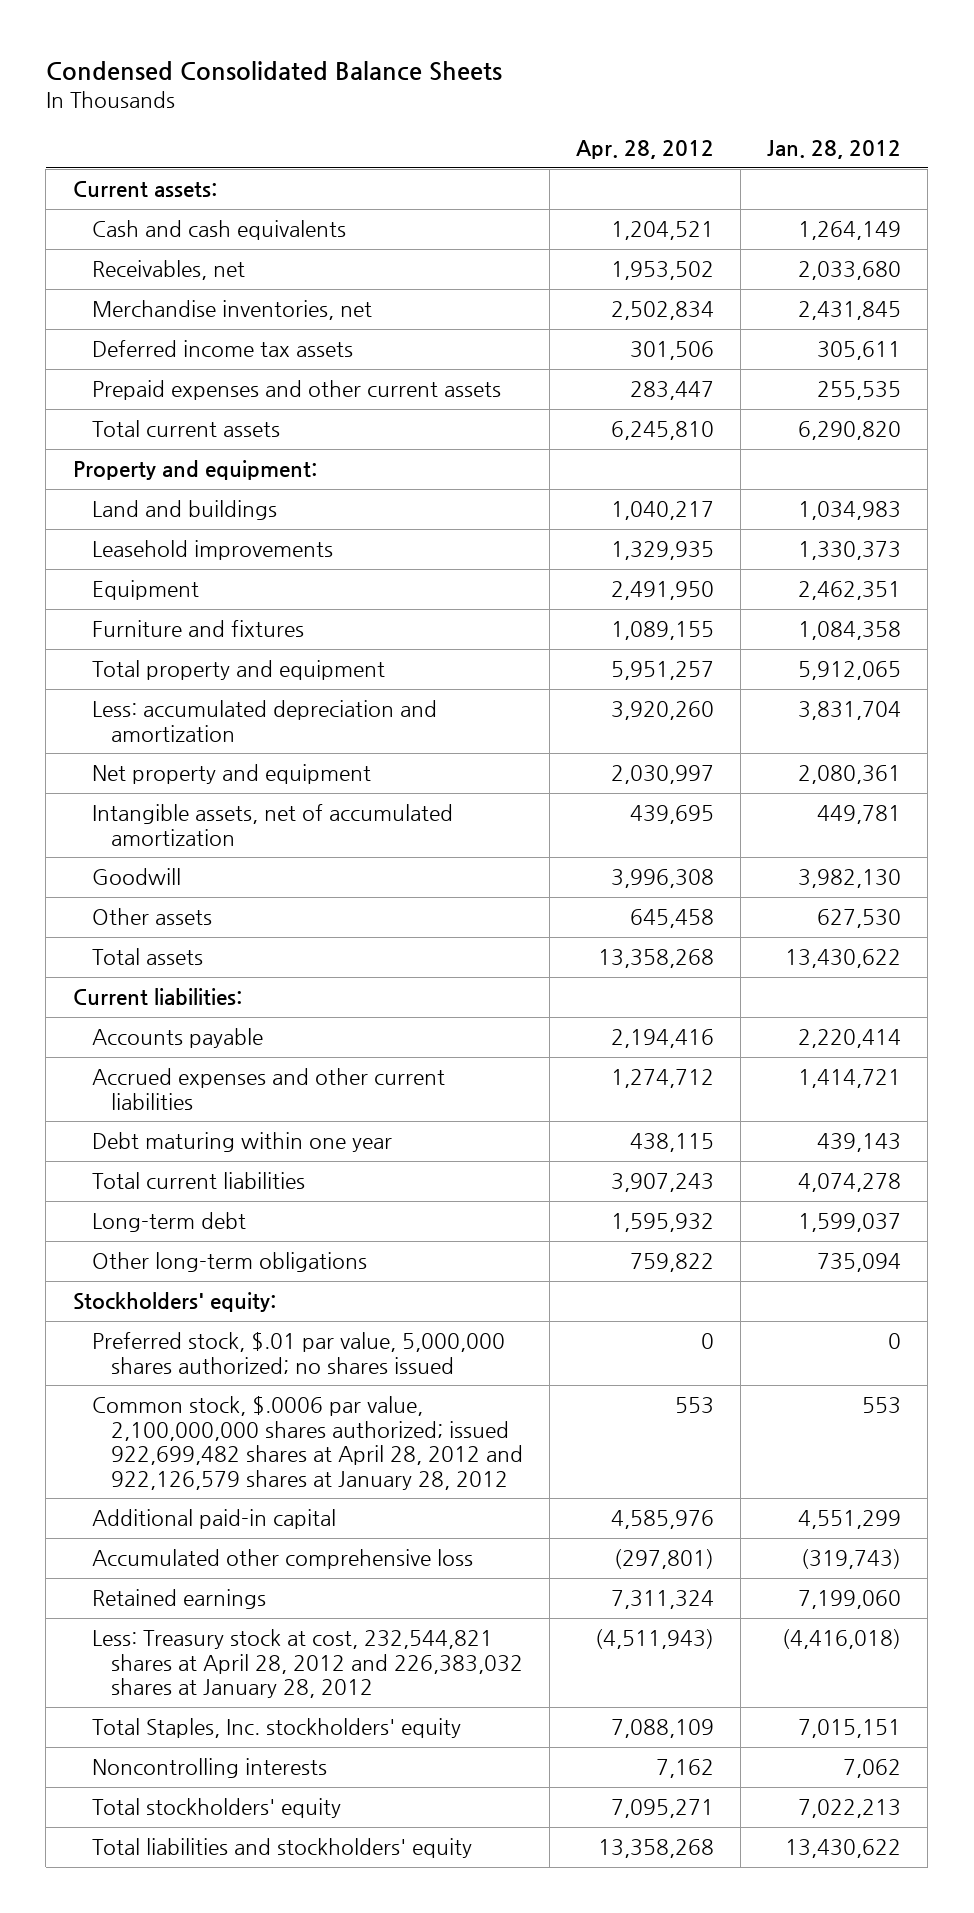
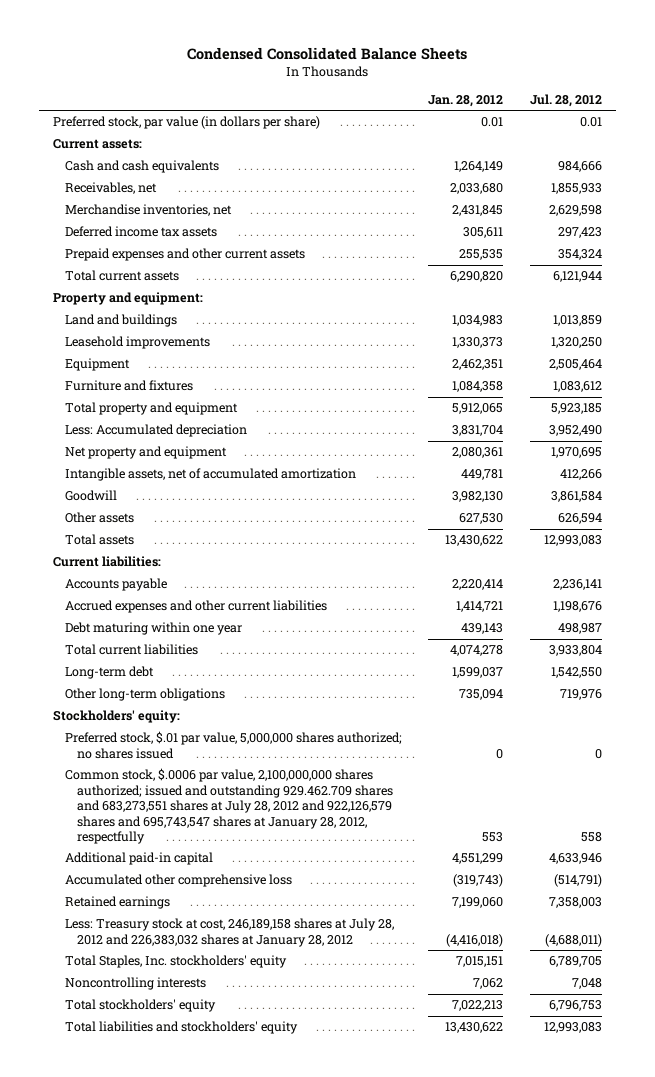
- | Apr. 28, 2012 | Jan. 28, 2012
+ | Jan. 28, 2012 | Jul. 28, 2012
+ Preferred stock, par value (in dollars per share) | 0.01 | 0.01
- Less: accumulated depreciation and amortization | 3,920,260 | 3,831,704
+ Less: Accumulated depreciation | 3,831,704 | 3,952,490
- Common stock, $.0006 par value, 2,100,000,000 shares authorized; issued 922,699,482 shares at April 28, 2012 and 922,126,579 shares at January 28, 2012 | 553 | 553
+ Common stock, $.0006 par value, 2,100,000,000 shares authorized; issued and outstanding 929.462.709 shares and 683,273,551 shares at July 28, 2012 and 922,126,579 shares and 695,743,547 shares at January 28, 2012, respectfully | 553 | 558
- Less: Treasury stock at cost, 232,544,821 shares at April 28, 2012 and 226,383,032 shares at January 28, 2012 | (4,511,943) | (4,416,018)
+ Less: Treasury stock at cost, 246,189,158 shares at July 28, 2012 and 226,383,032 shares at January 28, 2012 | (4,416,018) | (4,688,011)

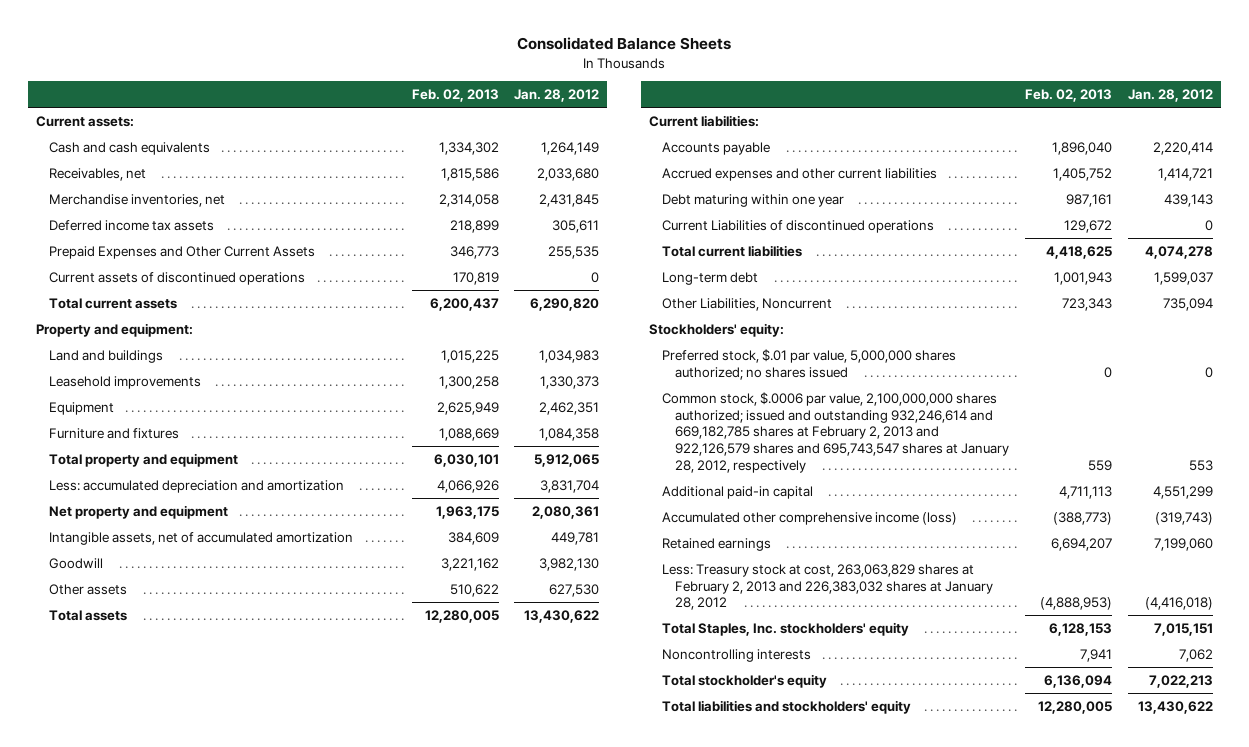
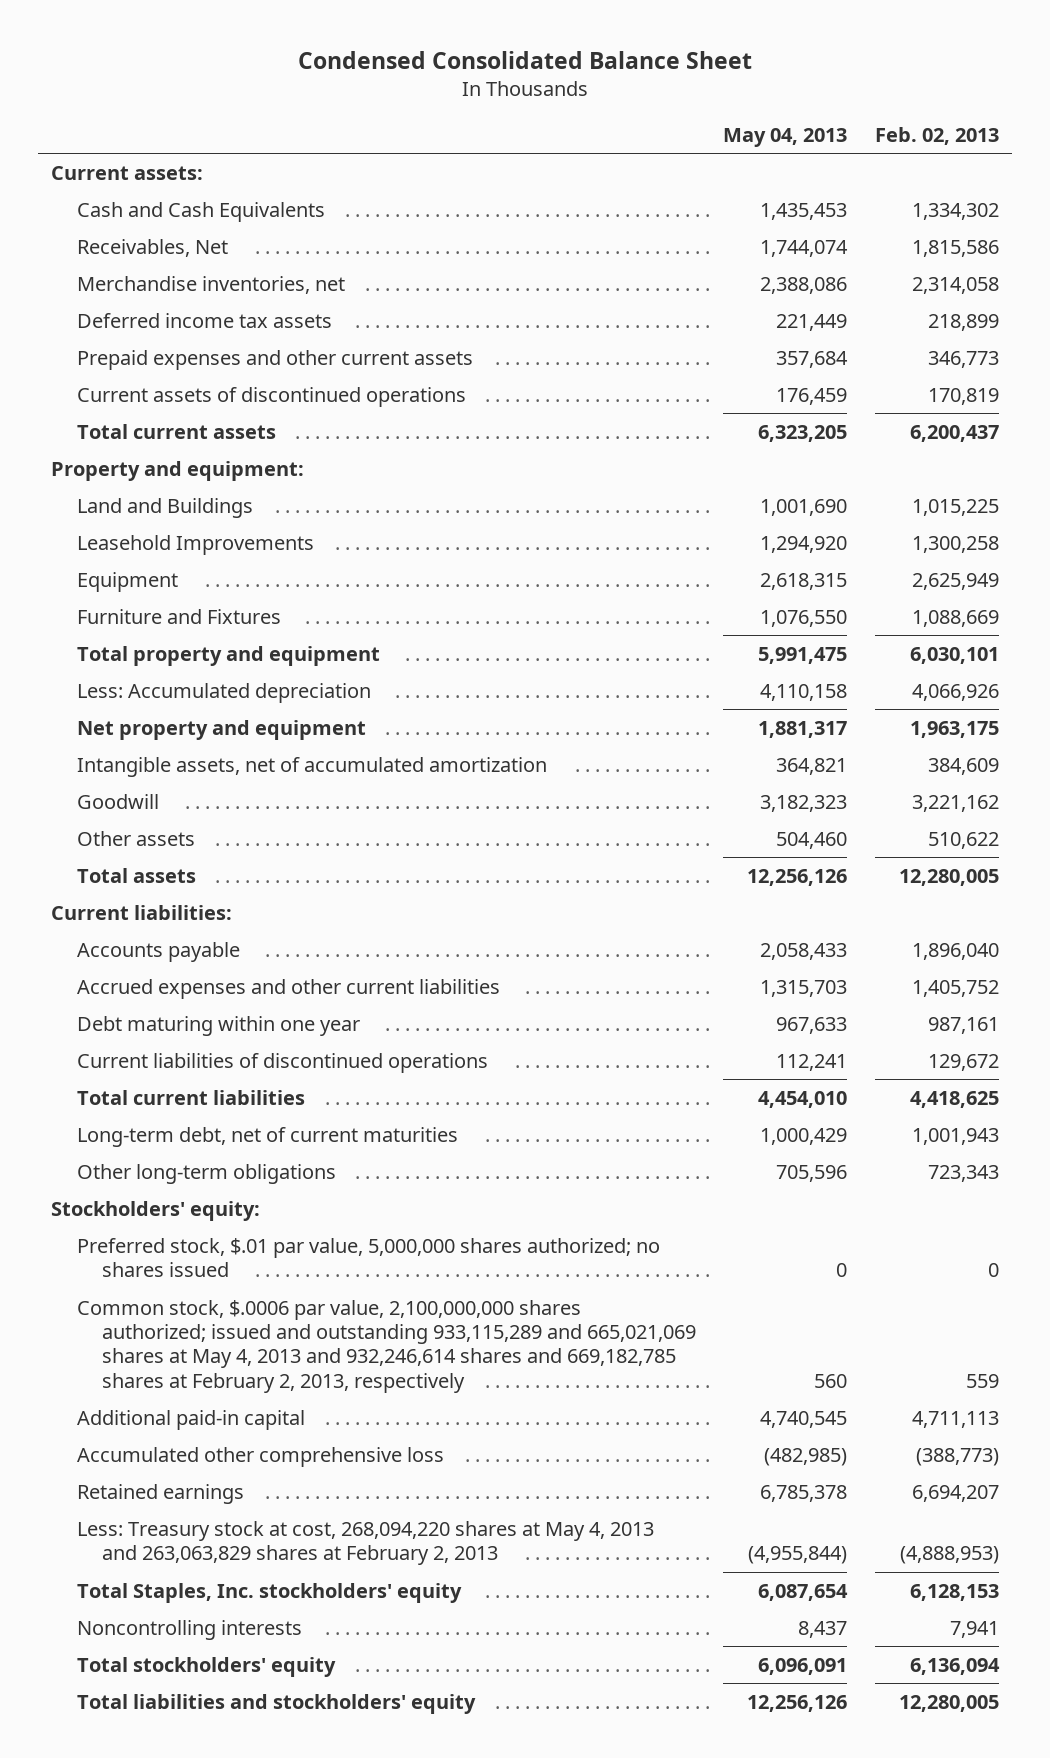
- Consolidated Balance Sheets
+ Condensed Consolidated Balance Sheet
- | Feb. 02, 2013 | Jan. 28, 2012
+ | May 04, 2013 | Feb. 02, 2013
- Cash and cash equivalents | 1,334,302 | 1,264,149
- Receivables, net | 1,815,586 | 2,033,680
+ Cash and Cash Equivalents | 1,435,453 | 1,334,302
+ Receivables, Net | 1,744,074 | 1,815,586
- Prepaid Expenses and Other Current Assets | 346,773 | 255,535
+ Prepaid expenses and other current assets | 357,684 | 346,773
- Land and buildings | 1,015,225 | 1,034,983
- Leasehold improvements | 1,300,258 | 1,330,373
+ Land and Buildings | 1,001,690 | 1,015,225
+ Leasehold Improvements | 1,294,920 | 1,300,258
- Furniture and fixtures | 1,088,669 | 1,084,358
+ Furniture and Fixtures | 1,076,550 | 1,088,669
- Less: accumulated depreciation and amortization | 4,066,926 | 3,831,704
+ Less: Accumulated depreciation | 4,110,158 | 4,066,926
- Current Liabilities of discontinued operations | 129,672 | 0
+ Current liabilities of discontinued operations | 112,241 | 129,672
- Long-term debt | 1,001,943 | 1,599,037
- Other Liabilities, Noncurrent | 723,343 | 735,094
+ Long-term debt, net of current maturities | 1,000,429 | 1,001,943
+ Other long-term obligations | 705,596 | 723,343
- Common stock, $.0006 par value, 2,100,000,000 shares authorized; issued and outstanding 932,246,614 and 669,182,785 shares at February 2, 2013 and 922,126,579 shares and 695,743,547 shares at January 28, 2012, respectively | 559 | 553
+ Common stock, $.0006 par value, 2,100,000,000 shares authorized; issued and outstanding 933,115,289 and 665,021,069 shares at May 4, 2013 and 932,246,614 shares and 669,182,785 shares at February 2, 2013, respectively | 560 | 559
- Accumulated other comprehensive income (loss) | (388,773) | (319,743)
+ Accumulated other comprehensive loss | (482,985) | (388,773)
- Less: Treasury stock at cost, 263,063,829 shares at February 2, 2013 and 226,383,032 shares at January 28, 2012 | (4,888,953) | (4,416,018)
+ Less: Treasury stock at cost, 268,094,220 shares at May 4, 2013 and 263,063,829 shares at February 2, 2013 | (4,955,844) | (4,888,953)
- Total stockholder's equity | 6,136,094 | 7,022,213
+ Total stockholders' equity | 6,096,091 | 6,136,094

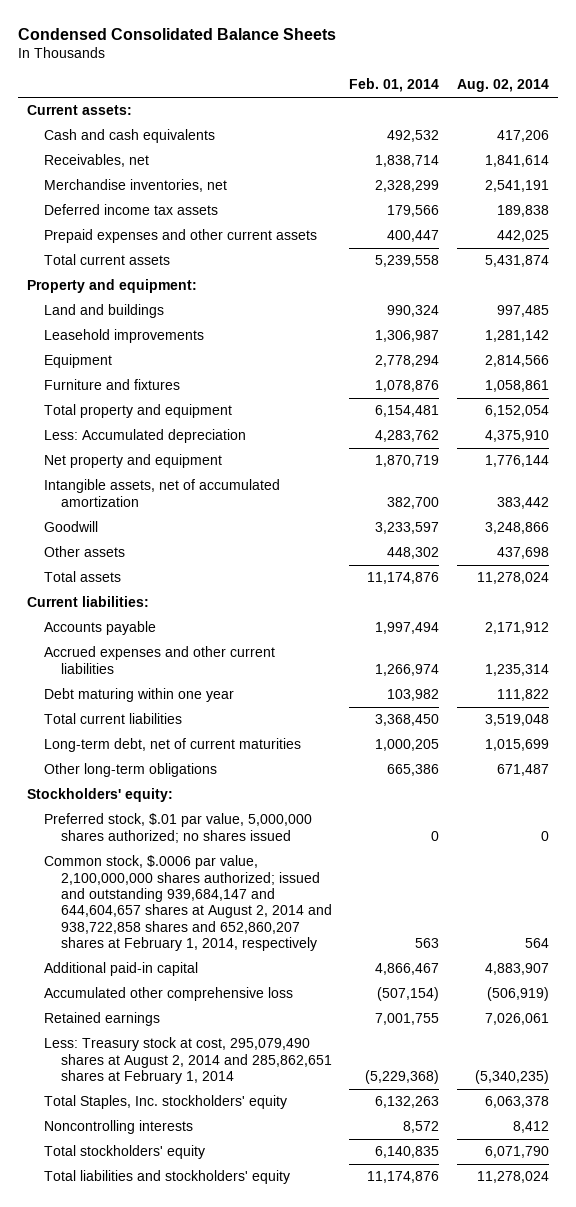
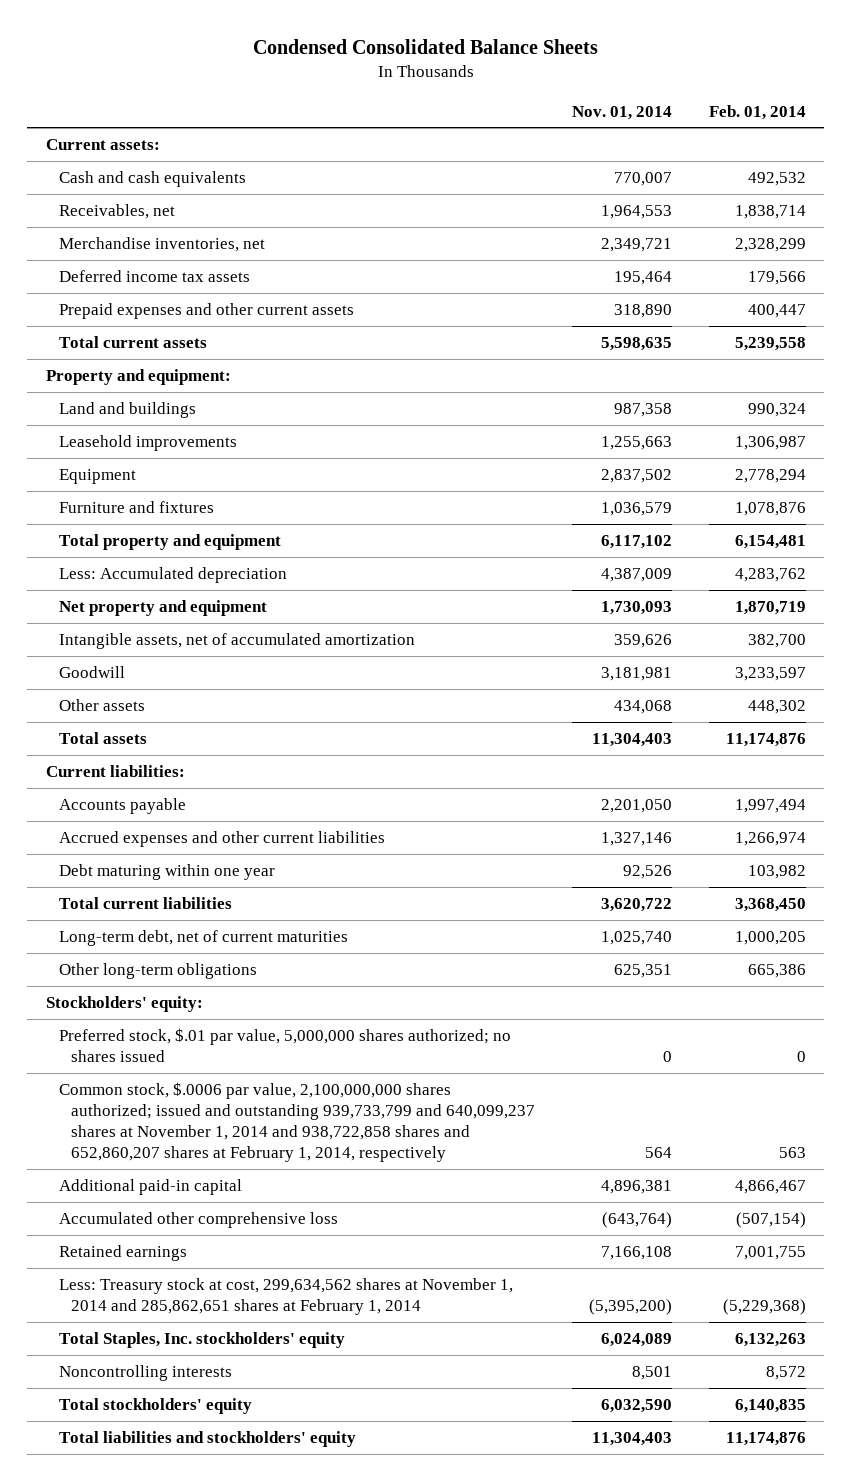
- | Feb. 01, 2014 | Aug. 02, 2014
+ | Nov. 01, 2014 | Feb. 01, 2014
- Common stock, $.0006 par value, 2,100,000,000 shares authorized; issued and outstanding 939,684,147 and 644,604,657 shares at August 2, 2014 and 938,722,858 shares and 652,860,207 shares at February 1, 2014, respectively | 563 | 564
+ Common stock, $.0006 par value, 2,100,000,000 shares authorized; issued and outstanding 939,733,799 and 640,099,237 shares at November 1, 2014 and 938,722,858 shares and 652,860,207 shares at February 1, 2014, respectively | 564 | 563
- Less: Treasury stock at cost, 295,079,490 shares at August 2, 2014 and 285,862,651 shares at February 1, 2014 | (5,229,368) | (5,340,235)
+ Less: Treasury stock at cost, 299,634,562 shares at November 1, 2014 and 285,862,651 shares at February 1, 2014 | (5,395,200) | (5,229,368)

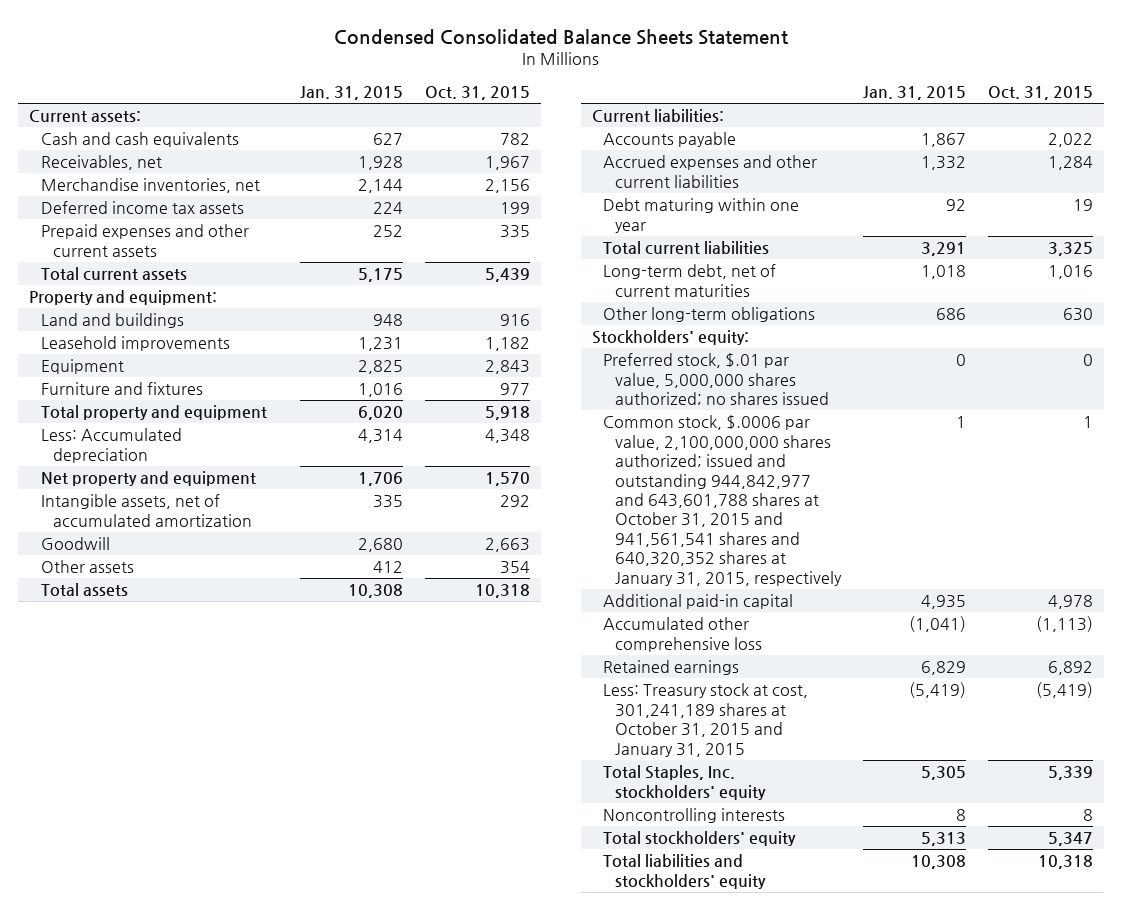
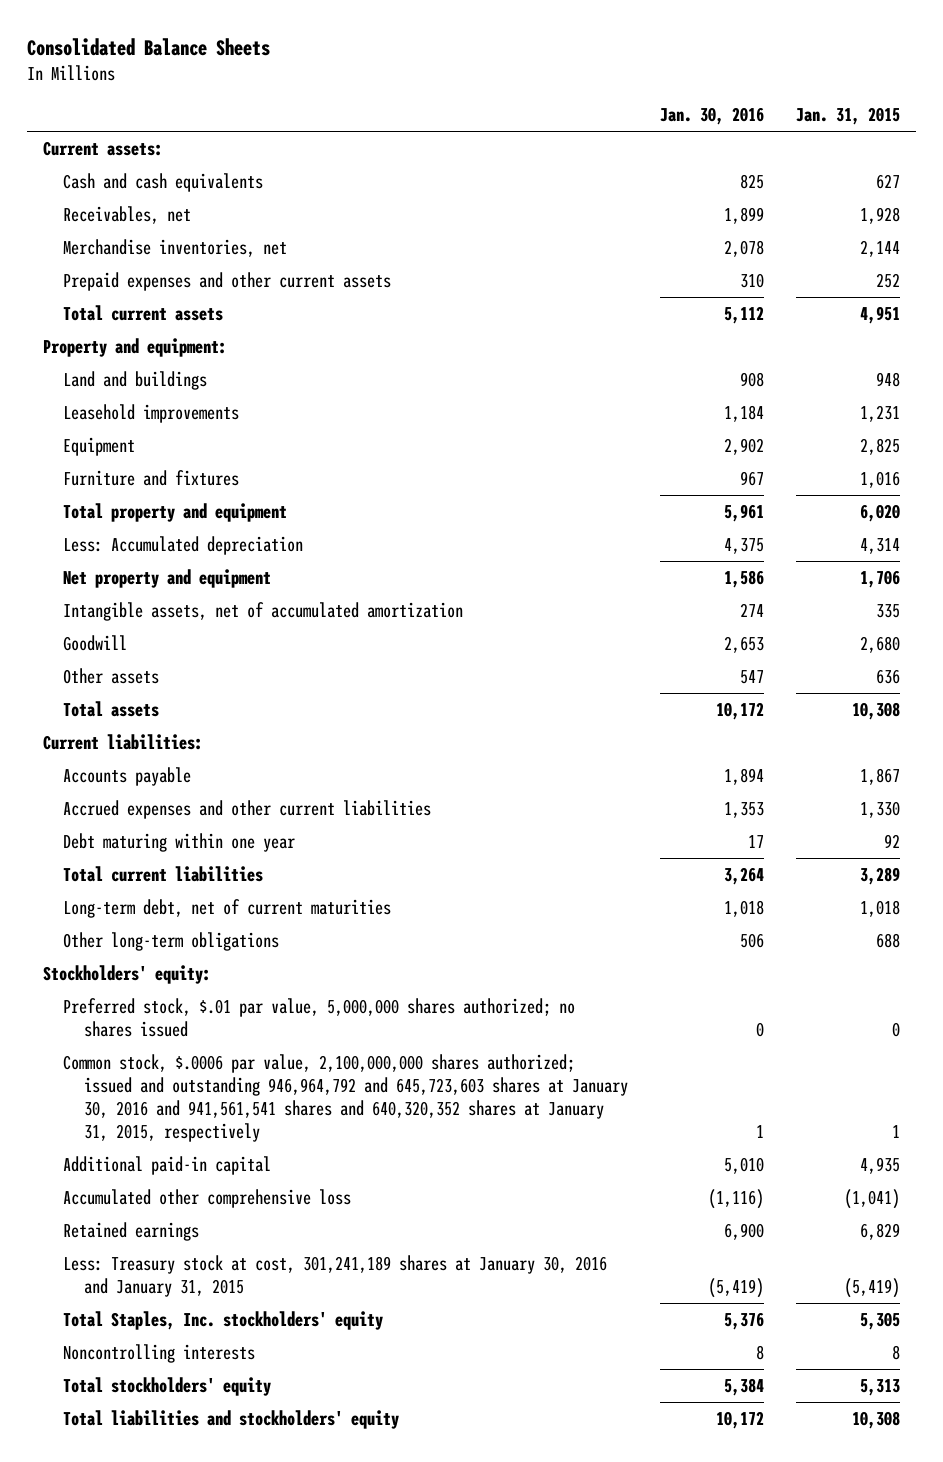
- Condensed Consolidated Balance Sheets Statement
+ Consolidated Balance Sheets
- | Jan. 31, 2015 | Oct. 31, 2015
+ | Jan. 30, 2016 | Jan. 31, 2015
- Deferred income tax assets | 224 | 199
- Total current assets | 5,175 | 5,439
+ Total current assets | 5,112 | 4,951
- Other assets | 412 | 354
+ Other assets | 547 | 636
- Accrued expenses and other current liabilities | 1,332 | 1,284
+ Accrued expenses and other current liabilities | 1,353 | 1,330
- Total current liabilities | 3,291 | 3,325
+ Total current liabilities | 3,264 | 3,289
- Other long-term obligations | 686 | 630
+ Other long-term obligations | 506 | 688
- Common stock, $.0006 par value, 2,100,000,000 shares authorized; issued and outstanding 944,842,977 and 643,601,788 shares at October 31, 2015 and 941,561,541 shares and 640,320,352 shares at January 31, 2015, respectively | 1 | 1
+ Common stock, $.0006 par value, 2,100,000,000 shares authorized; issued and outstanding 946,964,792 and 645,723,603 shares at January 30, 2016 and 941,561,541 shares and 640,320,352 shares at January 31, 2015, respectively | 1 | 1
- Less: Treasury stock at cost, 301,241,189 shares at October 31, 2015 and January 31, 2015 | (5,419) | (5,419)
+ Less: Treasury stock at cost, 301,241,189 shares at January 30, 2016 and January 31, 2015 | (5,419) | (5,419)

